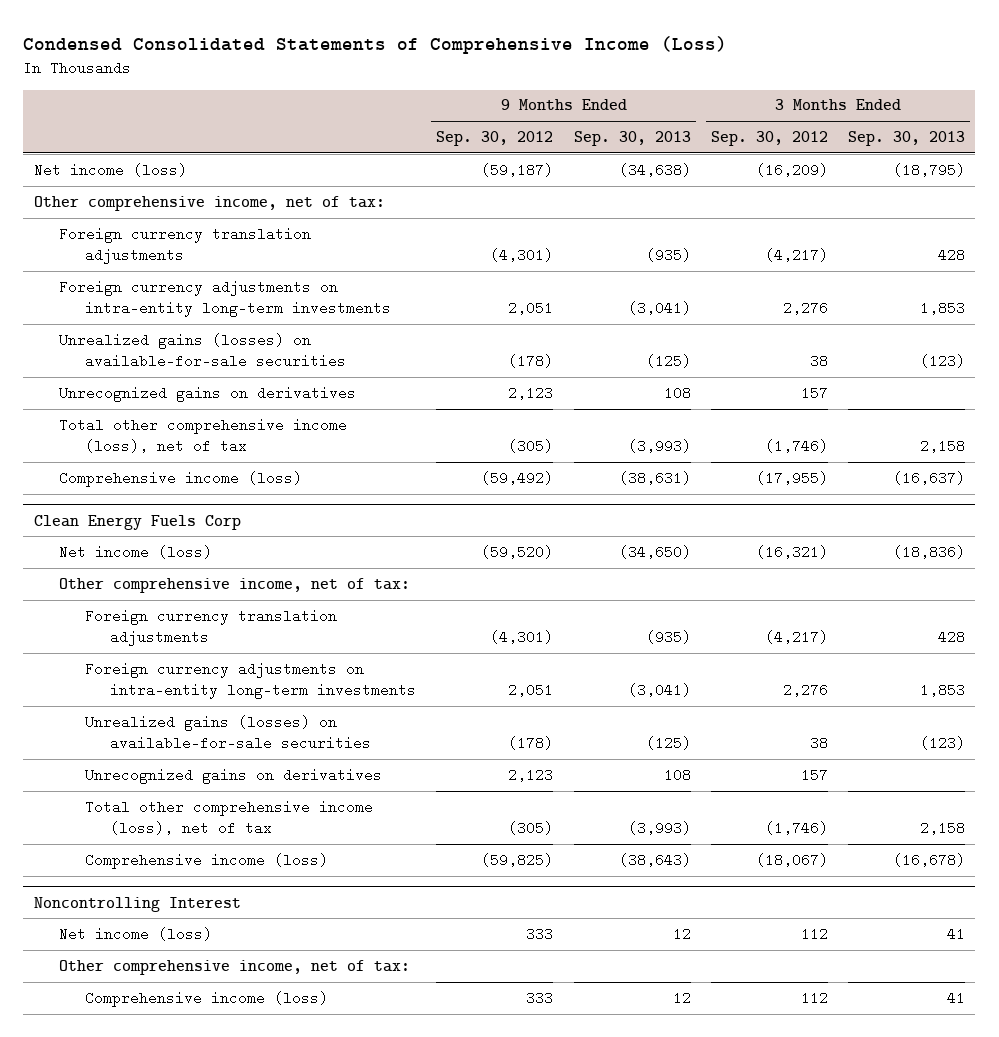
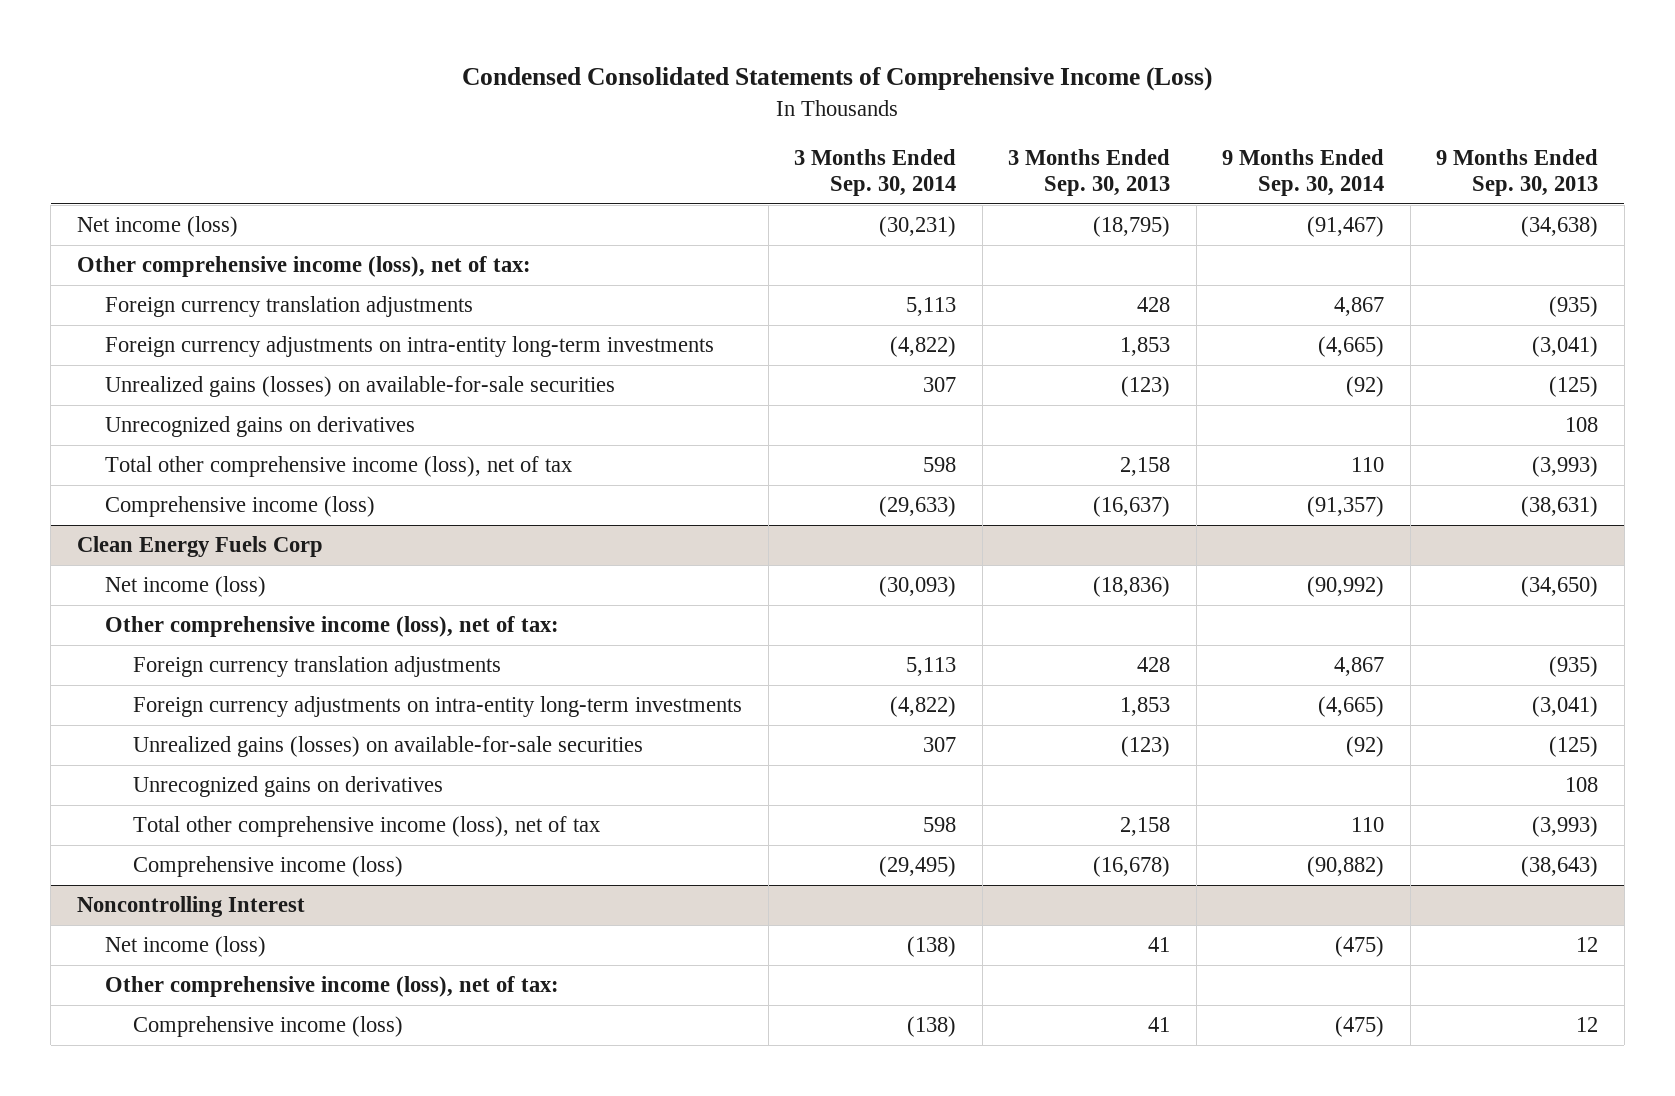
- | 9 Months Ended Sep. 30, 2012 | 9 Months Ended Sep. 30, 2013 | 3 Months Ended Sep. 30, 2012 | 3 Months Ended Sep. 30, 2013
+ | 3 Months Ended Sep. 30, 2014 | 3 Months Ended Sep. 30, 2013 | 9 Months Ended Sep. 30, 2014 | 9 Months Ended Sep. 30, 2013
- Other comprehensive income, net of tax:
+ Other comprehensive income (loss), net of tax:
@ Clean Energy Fuels Corp
- Other comprehensive income, net of tax:
+ Other comprehensive income (loss), net of tax:
@ Noncontrolling Interest
- Other comprehensive income, net of tax:
+ Other comprehensive income (loss), net of tax:

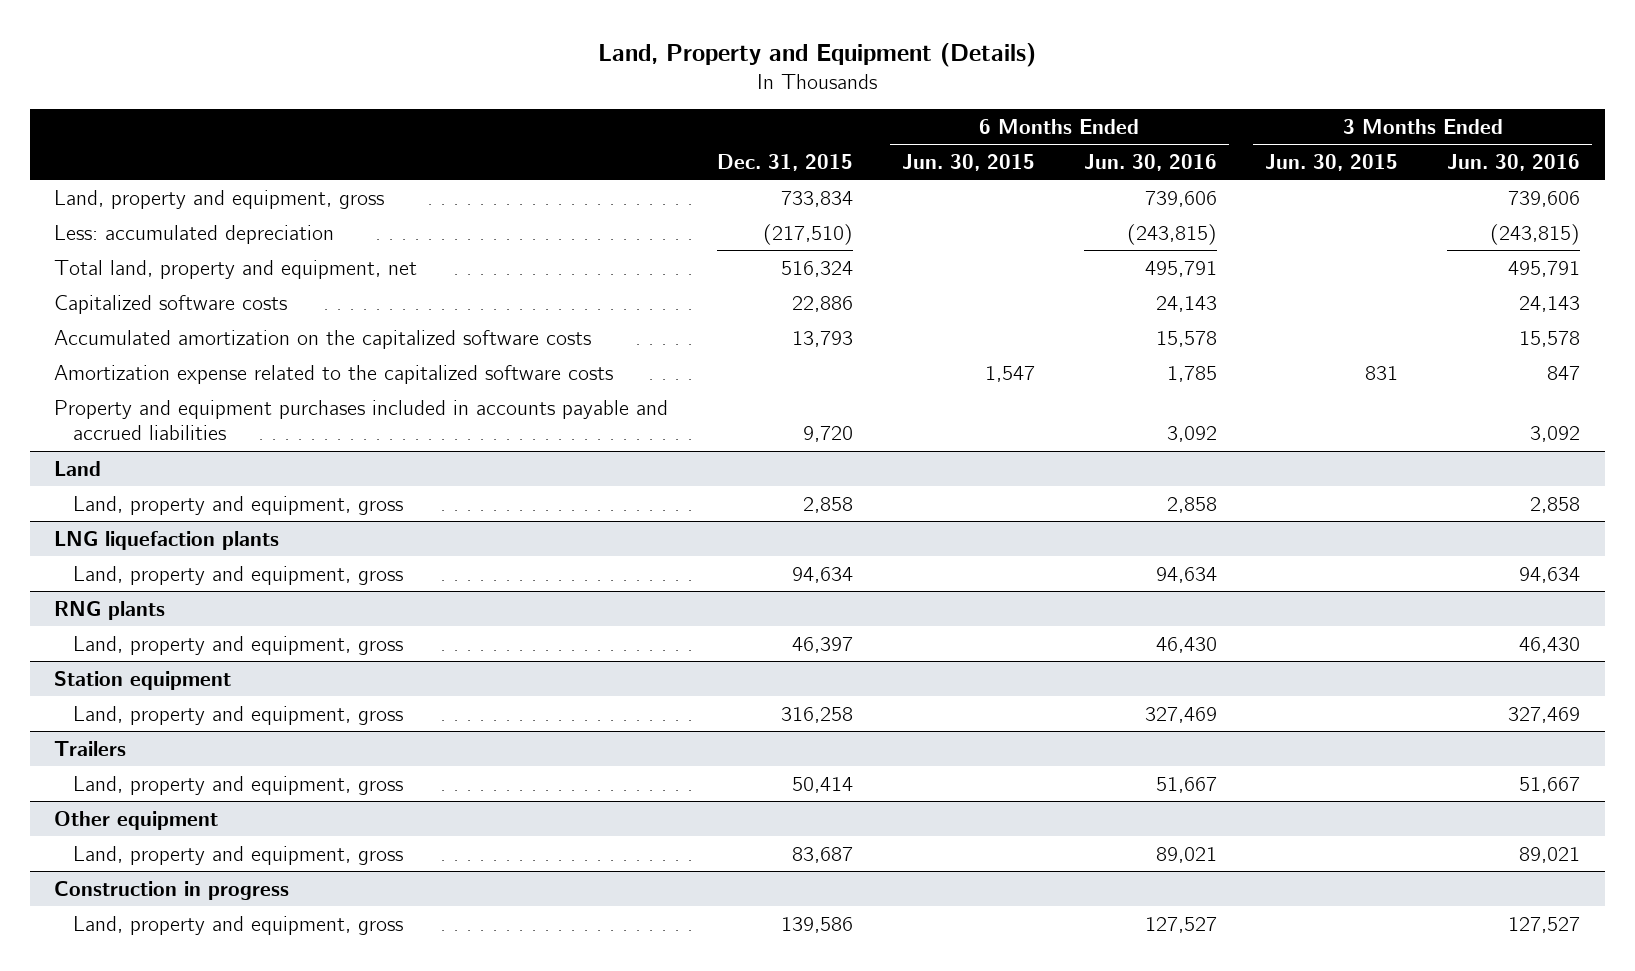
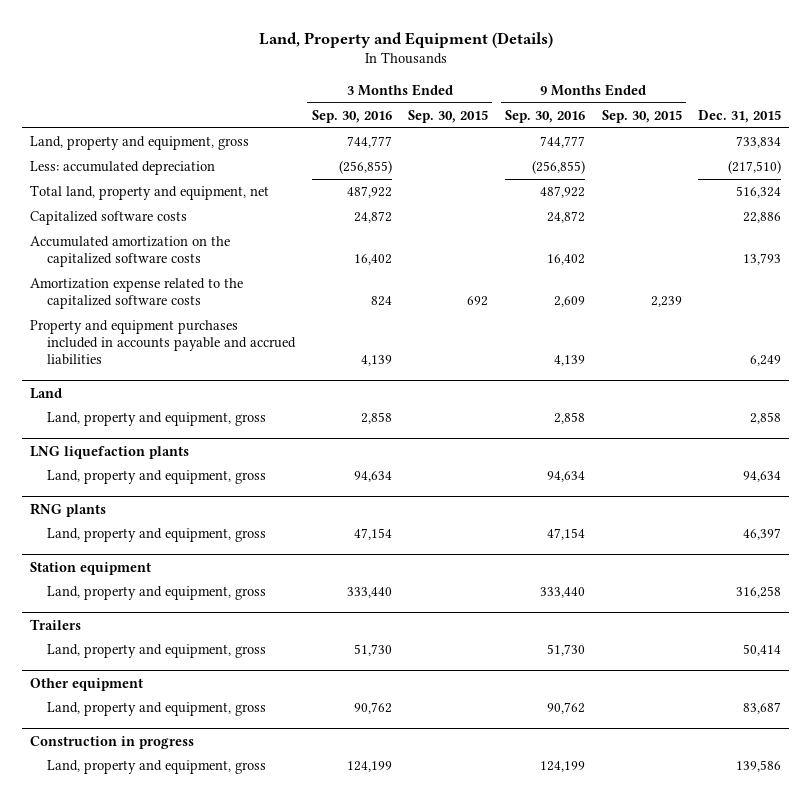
- | Dec. 31, 2015 | 6 Months Ended Jun. 30, 2015 | 6 Months Ended Jun. 30, 2016 | 3 Months Ended Jun. 30, 2015 | 3 Months Ended Jun. 30, 2016
+ | 3 Months Ended Sep. 30, 2016 | 3 Months Ended Sep. 30, 2015 | 9 Months Ended Sep. 30, 2016 | 9 Months Ended Sep. 30, 2015 | Dec. 31, 2015
- Property and equipment purchases included in accounts payable and accrued liabilities | 9,720 | | 3,092 | | 3,092
+ Property and equipment purchases included in accounts payable and accrued liabilities | 4,139 | | 4,139 | | 6,249

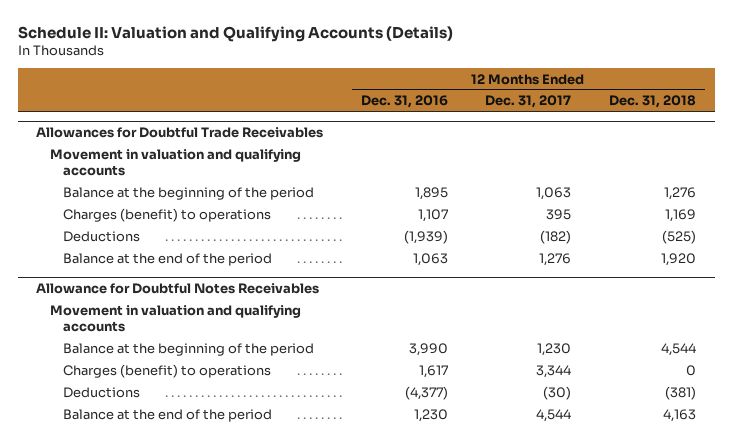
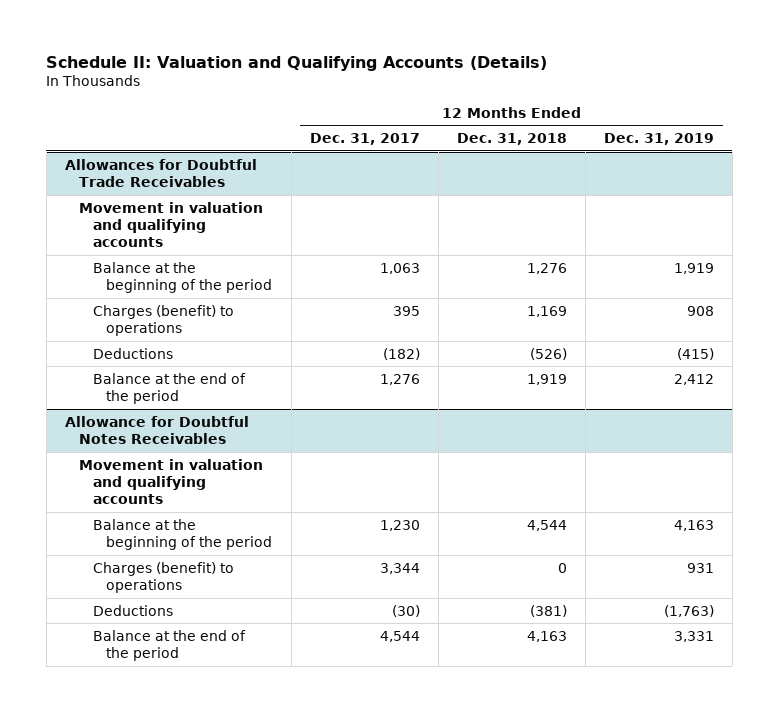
- | 12 Months Ended Dec. 31, 2016 | 12 Months Ended Dec. 31, 2017 | 12 Months Ended Dec. 31, 2018
+ | 12 Months Ended Dec. 31, 2017 | 12 Months Ended Dec. 31, 2018 | 12 Months Ended Dec. 31, 2019
@ Allowances for Doubtful Trade Receivables
- Deductions | (1,939) | (182) | (525)
- Balance at the end of the period | 1,063 | 1,276 | 1,920
+ Deductions | (182) | (526) | (415)
+ Balance at the end of the period | 1,276 | 1,919 | 2,412

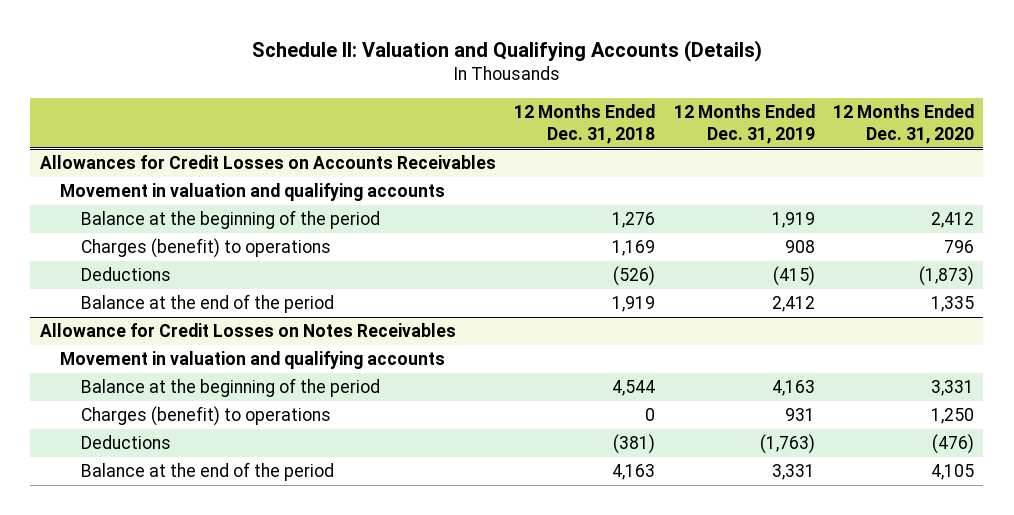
- | 12 Months Ended Dec. 31, 2017 | 12 Months Ended Dec. 31, 2018 | 12 Months Ended Dec. 31, 2019
+ | 12 Months Ended Dec. 31, 2018 | 12 Months Ended Dec. 31, 2019 | 12 Months Ended Dec. 31, 2020
- Allowances for Doubtful Trade Receivables
+ Allowances for Credit Losses on Accounts Receivables
- Allowance for Doubtful Notes Receivables
+ Allowance for Credit Losses on Notes Receivables

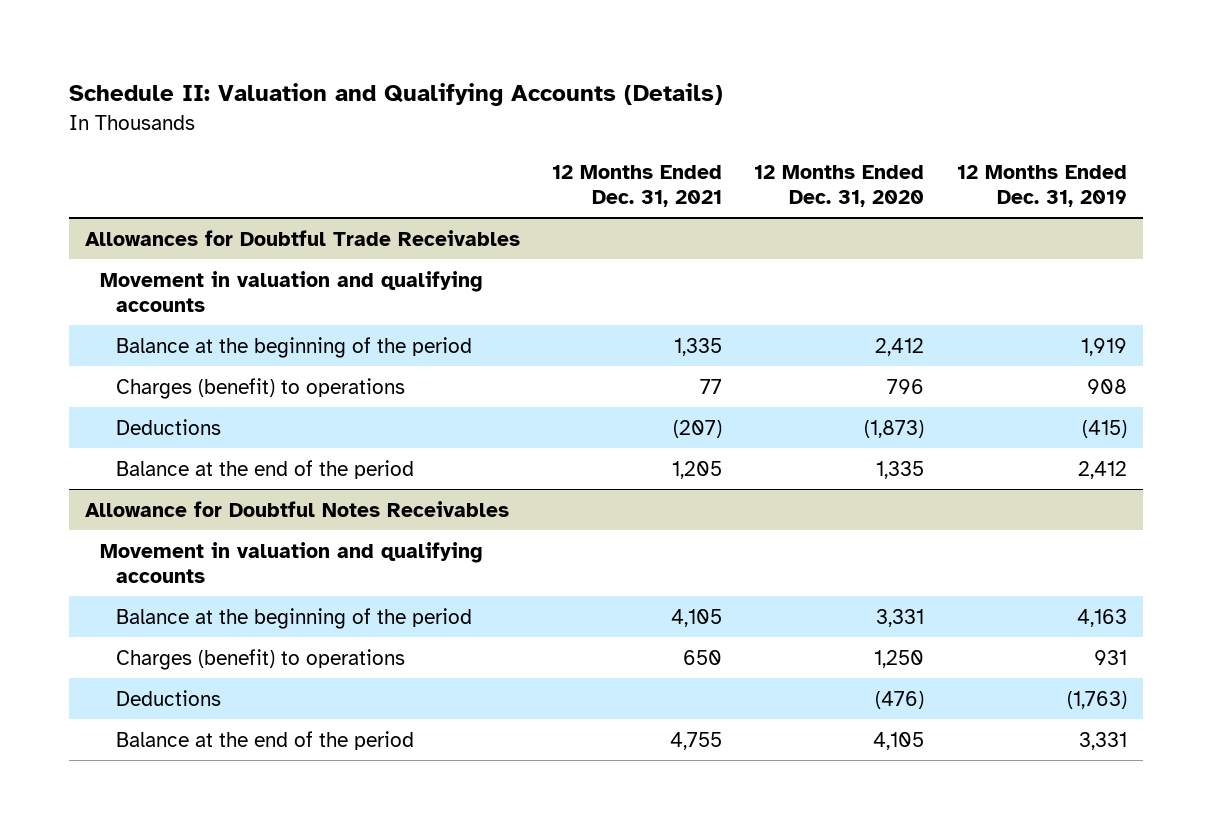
- | 12 Months Ended Dec. 31, 2018 | 12 Months Ended Dec. 31, 2019 | 12 Months Ended Dec. 31, 2020
+ | 12 Months Ended Dec. 31, 2021 | 12 Months Ended Dec. 31, 2020 | 12 Months Ended Dec. 31, 2019
- Allowances for Credit Losses on Accounts Receivables
+ Allowances for Doubtful Trade Receivables
- Allowance for Credit Losses on Notes Receivables
+ Allowance for Doubtful Notes Receivables

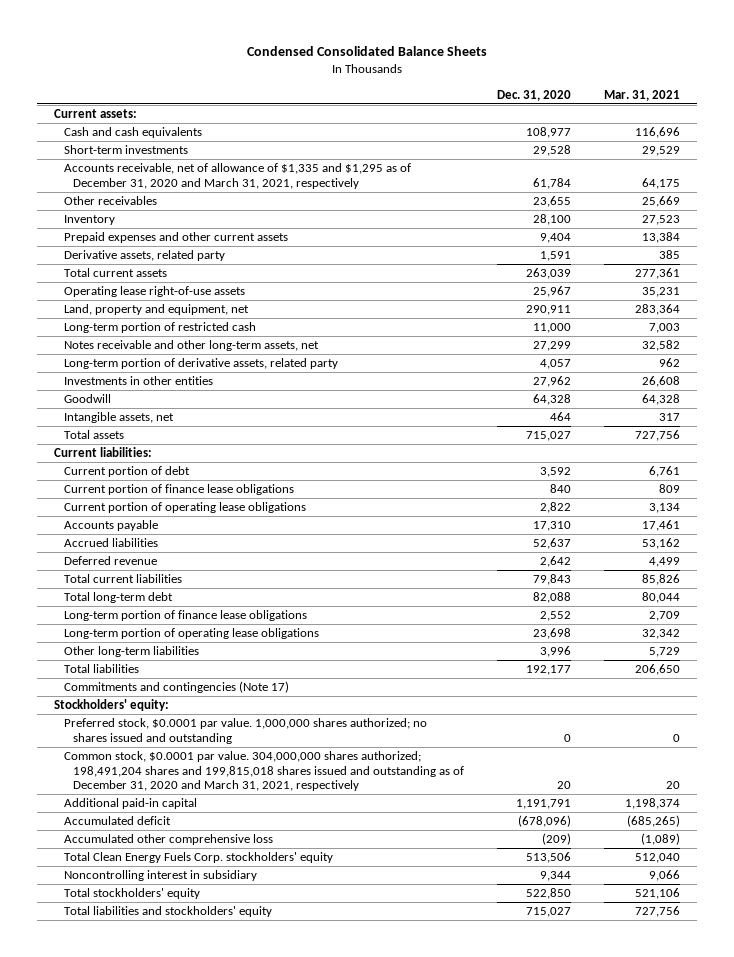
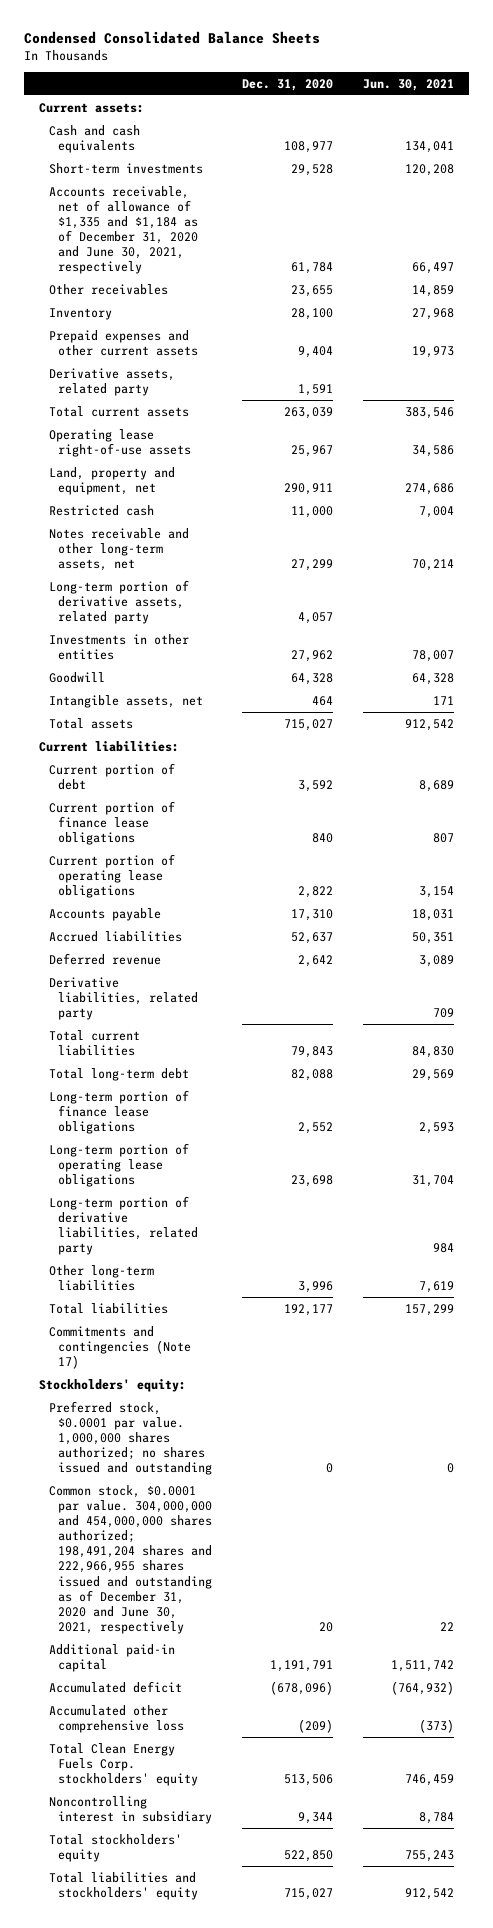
- | Dec. 31, 2020 | Mar. 31, 2021
+ | Dec. 31, 2020 | Jun. 30, 2021
- Accounts receivable, net of allowance of $1,335 and $1,295 as of December 31, 2020 and March 31, 2021, respectively | 61,784 | 64,175
+ Accounts receivable, net of allowance of $1,335 and $1,184 as of December 31, 2020 and June 30, 2021, respectively | 61,784 | 66,497
- Long-term portion of restricted cash | 11,000 | 7,003
+ Restricted cash | 11,000 | 7,004
+ Derivative liabilities, related party | | 709
+ Long-term portion of derivative liabilities, related party | | 984
- Common stock, $0.0001 par value. 304,000,000 shares authorized; 198,491,204 shares and 199,815,018 shares issued and outstanding as of December 31, 2020 and March 31, 2021, respectively | 20 | 20
+ Common stock, $0.0001 par value. 304,000,000 and 454,000,000 shares authorized; 198,491,204 shares and 222,966,955 shares issued and outstanding as of December 31, 2020 and June 30, 2021, respectively | 20 | 22

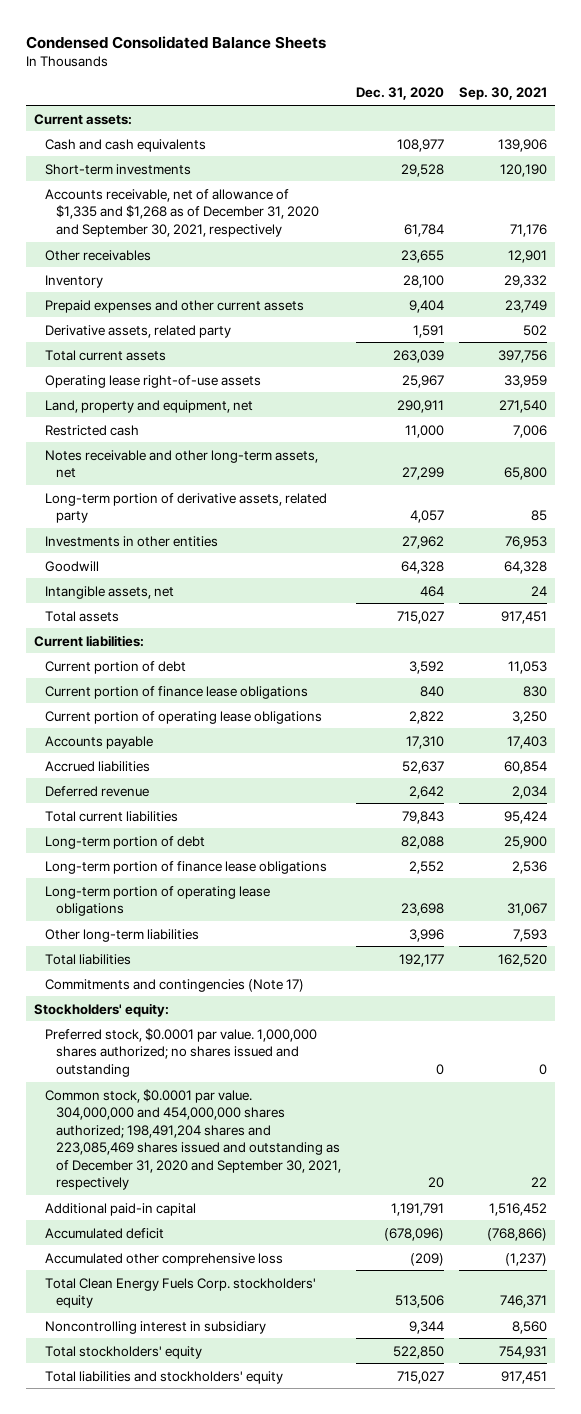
- | Dec. 31, 2020 | Jun. 30, 2021
+ | Dec. 31, 2020 | Sep. 30, 2021
- Accounts receivable, net of allowance of $1,335 and $1,184 as of December 31, 2020 and June 30, 2021, respectively | 61,784 | 66,497
+ Accounts receivable, net of allowance of $1,335 and $1,268 as of December 31, 2020 and September 30, 2021, respectively | 61,784 | 71,176
- Derivative liabilities, related party | | 709
- Total long-term debt | 82,088 | 29,569
+ Long-term portion of debt | 82,088 | 25,900
- Long-term portion of derivative liabilities, related party | | 984
- Common stock, $0.0001 par value. 304,000,000 and 454,000,000 shares authorized; 198,491,204 shares and 222,966,955 shares issued and outstanding as of December 31, 2020 and June 30, 2021, respectively | 20 | 22
+ Common stock, $0.0001 par value. 304,000,000 and 454,000,000 shares authorized; 198,491,204 shares and 223,085,469 shares issued and outstanding as of December 31, 2020 and September 30, 2021, respectively | 20 | 22

